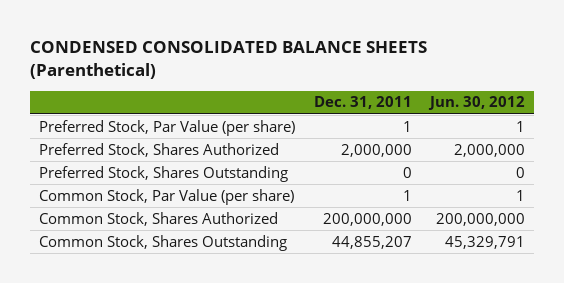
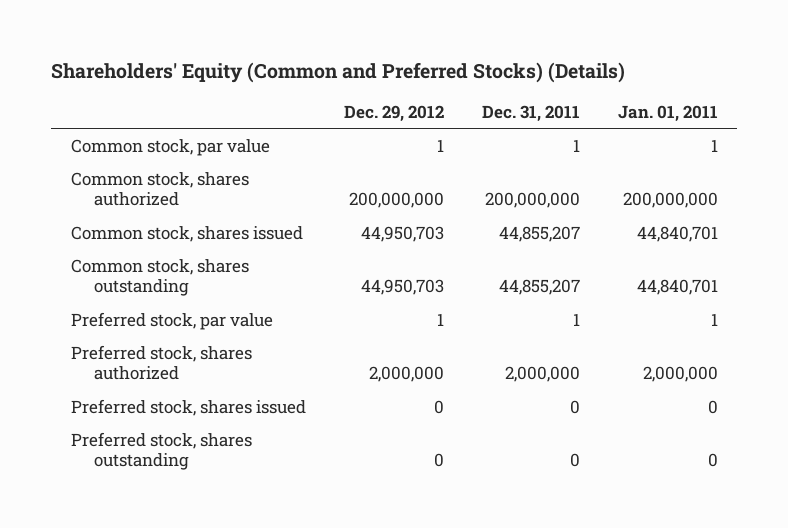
- CONDENSED CONSOLIDATED BALANCE SHEETS (Parenthetical)
+ Shareholders' Equity (Common and Preferred Stocks) (Details)
- | Dec. 31, 2011 | Jun. 30, 2012
+ | Dec. 29, 2012 | Dec. 31, 2011 | Jan. 01, 2011
- Preferred Stock, Par Value (per share) | 1 | 1
- Preferred Stock, Shares Authorized | 2,000,000 | 2,000,000
- Preferred Stock, Shares Outstanding | 0 | 0
- Common Stock, Par Value (per share) | 1 | 1
- Common Stock, Shares Authorized | 200,000,000 | 200,000,000
- Common Stock, Shares Outstanding | 44,855,207 | 45,329,791
+ Common stock, par value | 1 | 1 | 1
+ Common stock, shares authorized | 200,000,000 | 200,000,000 | 200,000,000
+ Common stock, shares issued | 44,950,703 | 44,855,207 | 44,840,701
+ Common stock, shares outstanding | 44,950,703 | 44,855,207 | 44,840,701
+ Preferred stock, par value | 1 | 1 | 1
+ Preferred stock, shares authorized | 2,000,000 | 2,000,000 | 2,000,000
+ Preferred stock, shares issued | 0 | 0 | 0
+ Preferred stock, shares outstanding | 0 | 0 | 0

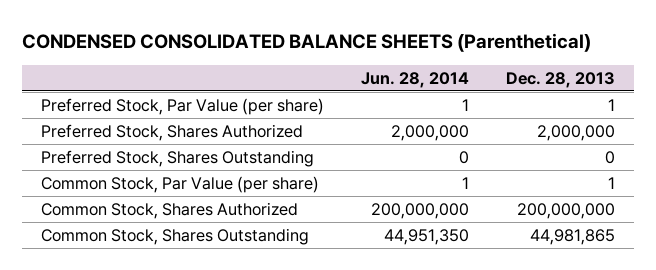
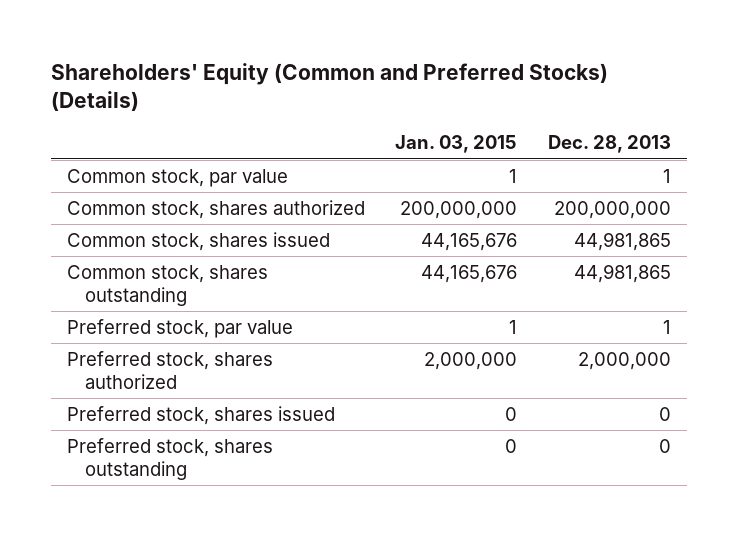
- CONDENSED CONSOLIDATED BALANCE SHEETS (Parenthetical)
+ Shareholders' Equity (Common and Preferred Stocks) (Details)
- | Jun. 28, 2014 | Dec. 28, 2013
+ | Jan. 03, 2015 | Dec. 28, 2013
- Preferred Stock, Par Value (per share) | 1 | 1
- Preferred Stock, Shares Authorized | 2,000,000 | 2,000,000
- Preferred Stock, Shares Outstanding | 0 | 0
- Common Stock, Par Value (per share) | 1 | 1
- Common Stock, Shares Authorized | 200,000,000 | 200,000,000
- Common Stock, Shares Outstanding | 44,951,350 | 44,981,865
+ Common stock, par value | 1 | 1
+ Common stock, shares authorized | 200,000,000 | 200,000,000
+ Common stock, shares issued | 44,165,676 | 44,981,865
+ Common stock, shares outstanding | 44,165,676 | 44,981,865
+ Preferred stock, par value | 1 | 1
+ Preferred stock, shares authorized | 2,000,000 | 2,000,000
+ Preferred stock, shares issued | 0 | 0
+ Preferred stock, shares outstanding | 0 | 0

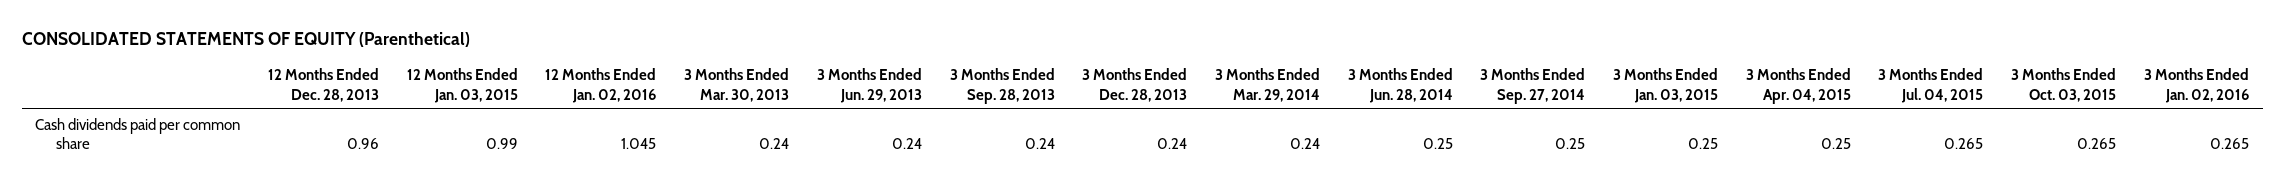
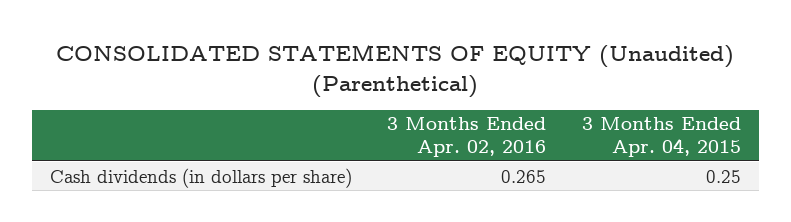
- CONSOLIDATED STATEMENTS OF EQUITY (Parenthetical)
+ CONSOLIDATED STATEMENTS OF EQUITY (Unaudited) (Parenthetical)
- | 12 Months Ended Dec. 28, 2013 | 12 Months Ended Jan. 03, 2015 | 12 Months Ended Jan. 02, 2016 | 3 Months Ended Mar. 30, 2013 | 3 Months Ended Jun. 29, 2013 | 3 Months Ended Sep. 28, 2013 | 3 Months Ended Dec. 28, 2013 | 3 Months Ended Mar. 29, 2014 | 3 Months Ended Jun. 28, 2014 | 3 Months Ended Sep. 27, 2014 | 3 Months Ended Jan. 03, 2015 | 3 Months Ended Apr. 04, 2015 | 3 Months Ended Jul. 04, 2015 | 3 Months Ended Oct. 03, 2015 | 3 Months Ended Jan. 02, 2016
+ | 3 Months Ended Apr. 02, 2016 | 3 Months Ended Apr. 04, 2015
- Cash dividends paid per common share | 0.96 | 0.99 | 1.045 | 0.24 | 0.24 | 0.24 | 0.24 | 0.24 | 0.25 | 0.25 | 0.25 | 0.25 | 0.265 | 0.265 | 0.265
+ Cash dividends (in dollars per share) | 0.265 | 0.25

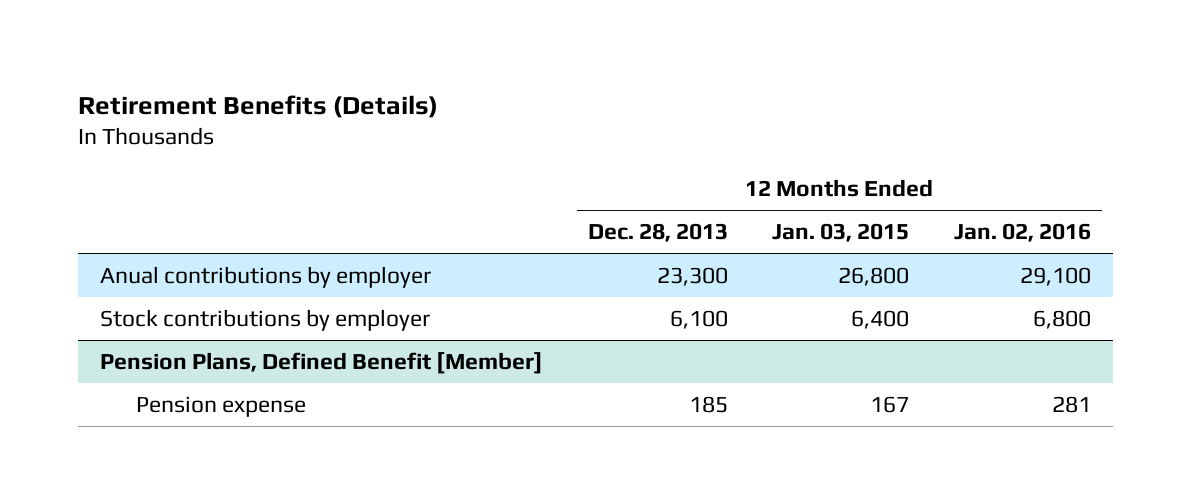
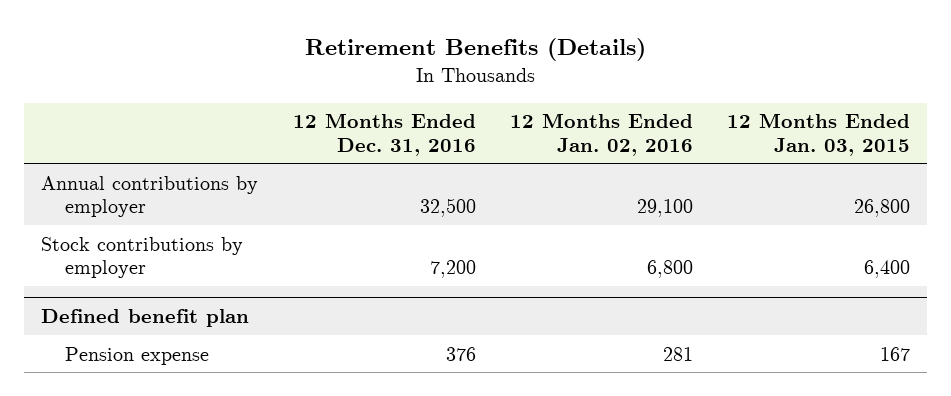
- | 12 Months Ended Dec. 28, 2013 | 12 Months Ended Jan. 03, 2015 | 12 Months Ended Jan. 02, 2016
+ | 12 Months Ended Dec. 31, 2016 | 12 Months Ended Jan. 02, 2016 | 12 Months Ended Jan. 03, 2015
- Anual contributions by employer | 23,300 | 26,800 | 29,100
+ Annual contributions by employer | 32,500 | 29,100 | 26,800
- Pension Plans, Defined Benefit [Member]
+ Defined benefit plan

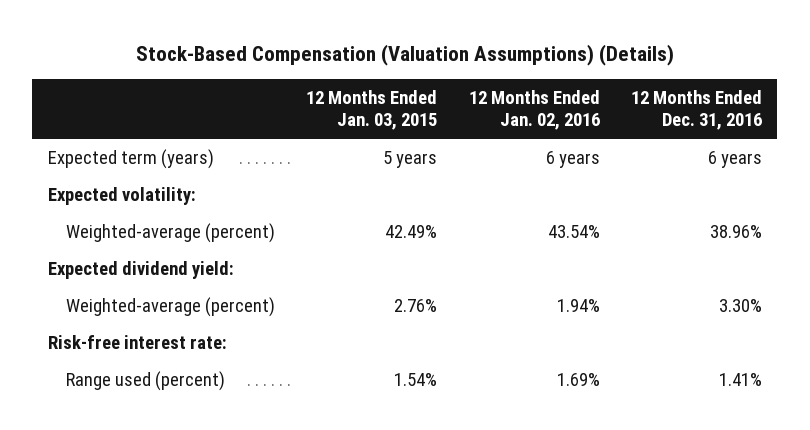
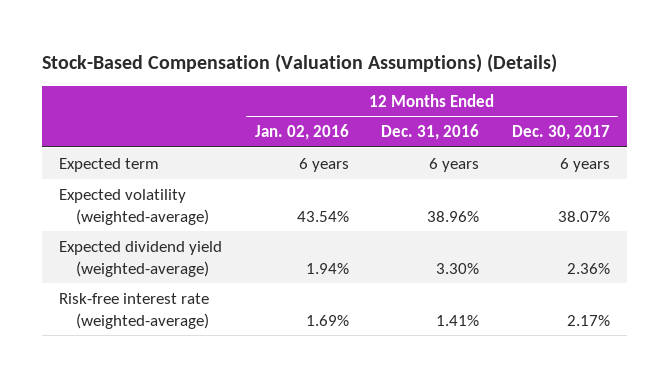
- | 12 Months Ended Jan. 03, 2015 | 12 Months Ended Jan. 02, 2016 | 12 Months Ended Dec. 31, 2016
+ | 12 Months Ended Jan. 02, 2016 | 12 Months Ended Dec. 31, 2016 | 12 Months Ended Dec. 30, 2017
- Expected term (years) | 5 years | 6 years | 6 years
- Expected volatility:
- Weighted-average (percent) | 42.49% | 43.54% | 38.96%
- Expected dividend yield:
- Weighted-average (percent) | 2.76% | 1.94% | 3.30%
- Risk-free interest rate:
- Range used (percent) | 1.54% | 1.69% | 1.41%
+ Expected term | 6 years | 6 years | 6 years
+ Expected volatility (weighted-average) | 43.54% | 38.96% | 38.07%
+ Expected dividend yield (weighted-average) | 1.94% | 3.30% | 2.36%
+ Risk-free interest rate (weighted-average) | 1.69% | 1.41% | 2.17%

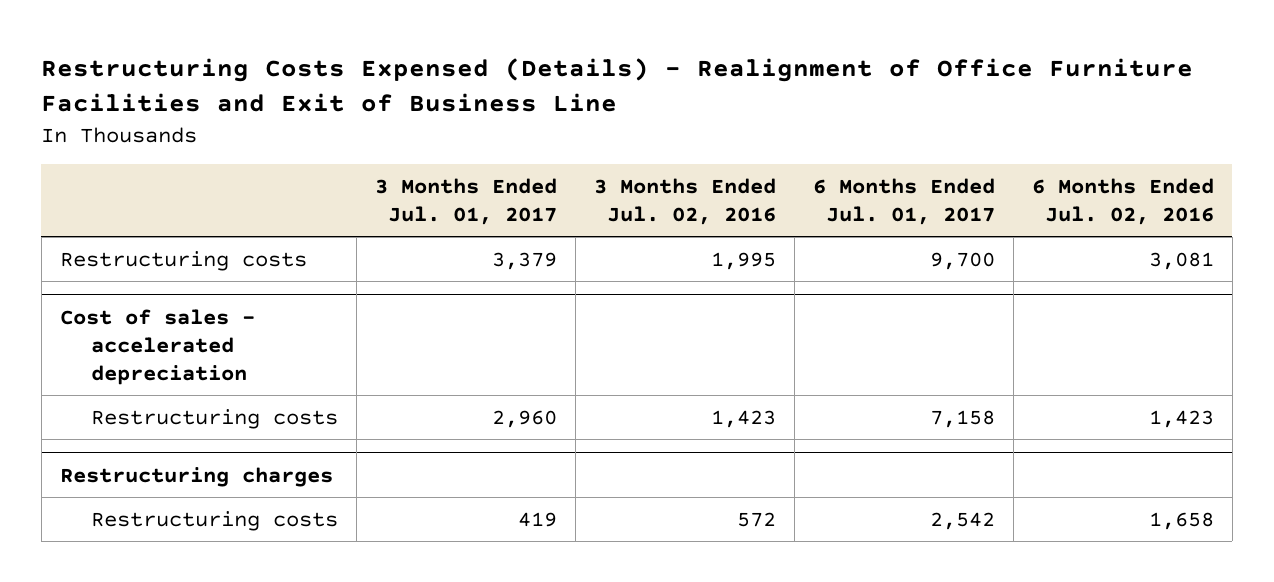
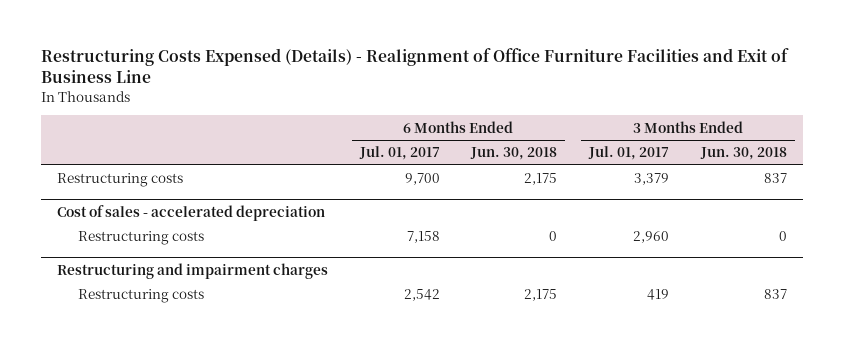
- | 3 Months Ended Jul. 01, 2017 | 3 Months Ended Jul. 02, 2016 | 6 Months Ended Jul. 01, 2017 | 6 Months Ended Jul. 02, 2016
+ | 6 Months Ended Jul. 01, 2017 | 6 Months Ended Jun. 30, 2018 | 3 Months Ended Jul. 01, 2017 | 3 Months Ended Jun. 30, 2018
- Restructuring charges
+ Restructuring and impairment charges

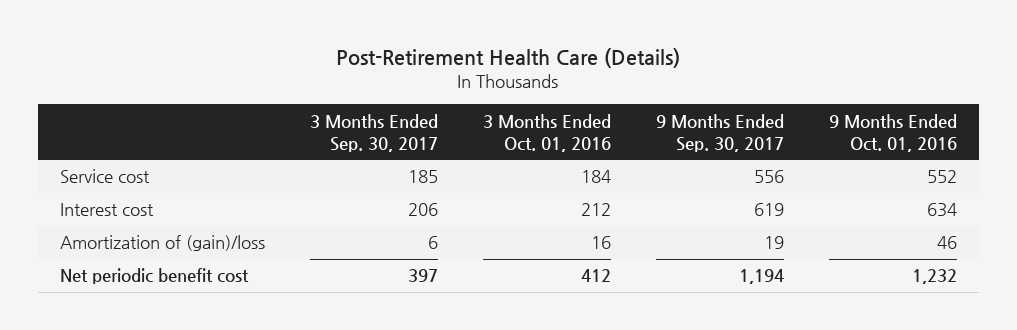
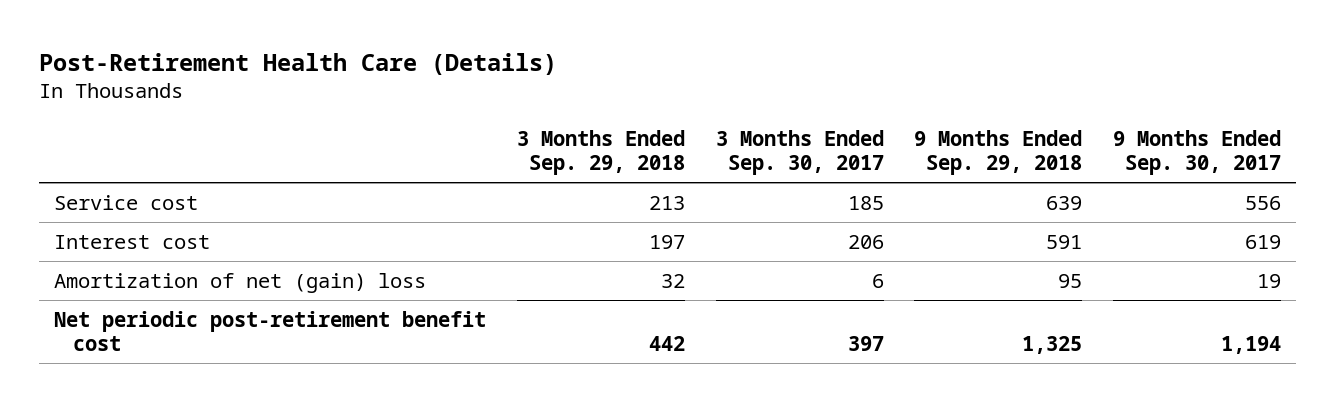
- | 3 Months Ended Sep. 30, 2017 | 3 Months Ended Oct. 01, 2016 | 9 Months Ended Sep. 30, 2017 | 9 Months Ended Oct. 01, 2016
+ | 3 Months Ended Sep. 29, 2018 | 3 Months Ended Sep. 30, 2017 | 9 Months Ended Sep. 29, 2018 | 9 Months Ended Sep. 30, 2017
- Amortization of (gain)/loss | 6 | 16 | 19 | 46
- Net periodic benefit cost | 397 | 412 | 1,194 | 1,232
+ Amortization of net (gain) loss | 32 | 6 | 95 | 19
+ Net periodic post-retirement benefit cost | 442 | 397 | 1,325 | 1,194

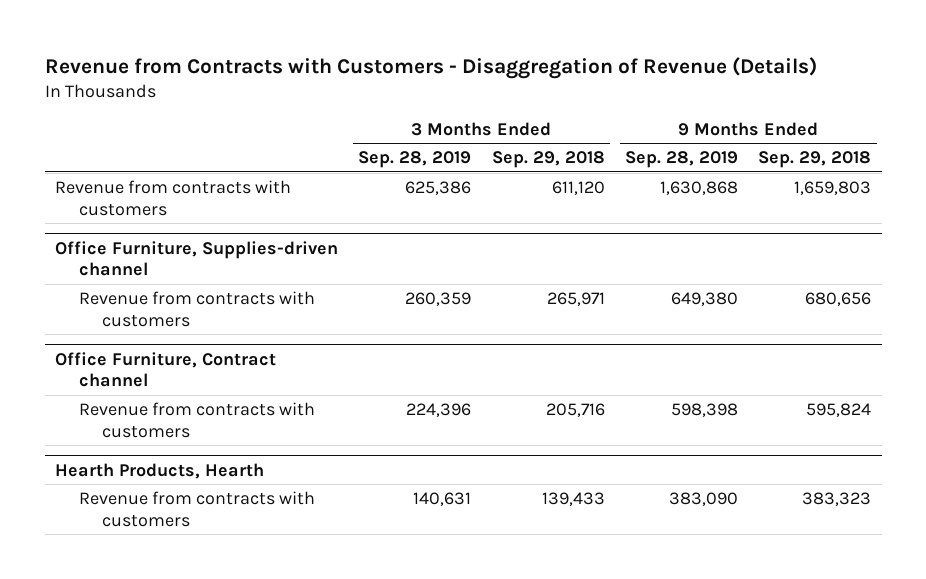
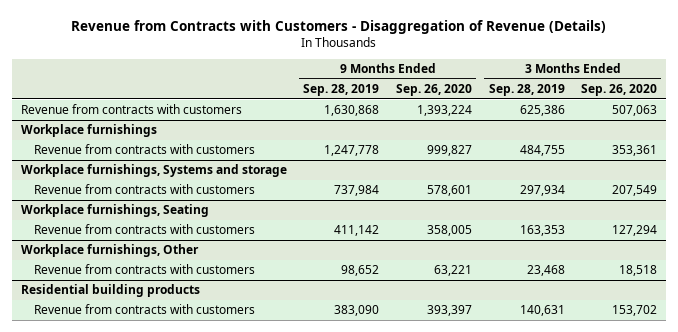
- | 3 Months Ended Sep. 28, 2019 | 3 Months Ended Sep. 29, 2018 | 9 Months Ended Sep. 28, 2019 | 9 Months Ended Sep. 29, 2018
+ | 9 Months Ended Sep. 28, 2019 | 9 Months Ended Sep. 26, 2020 | 3 Months Ended Sep. 28, 2019 | 3 Months Ended Sep. 26, 2020
- Office Furniture, Supplies-driven channel
- Revenue from contracts with customers | 260,359 | 265,971 | 649,380 | 680,656
- Office Furniture, Contract channel
- Revenue from contracts with customers | 224,396 | 205,716 | 598,398 | 595,824
- Hearth Products, Hearth
+ Workplace furnishings
+ Revenue from contracts with customers | 1,247,778 | 999,827 | 484,755 | 353,361
+ Workplace furnishings, Systems and storage
+ Revenue from contracts with customers | 737,984 | 578,601 | 297,934 | 207,549
+ Workplace furnishings, Seating
+ Revenue from contracts with customers | 411,142 | 358,005 | 163,353 | 127,294
+ Workplace furnishings, Other
+ Revenue from contracts with customers | 98,652 | 63,221 | 23,468 | 18,518
+ Residential building products

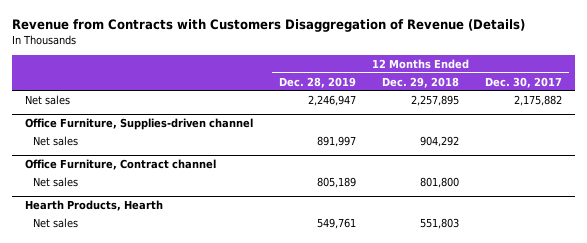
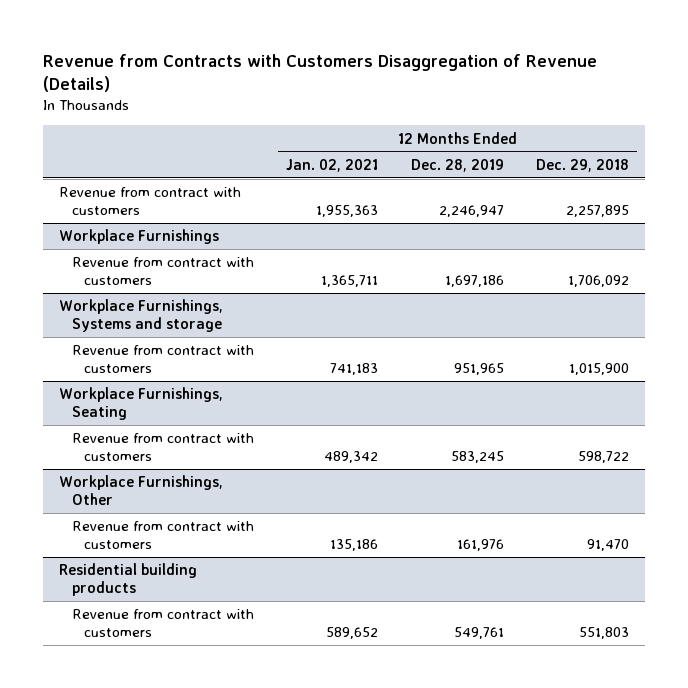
- | 12 Months Ended Dec. 28, 2019 | 12 Months Ended Dec. 29, 2018 | 12 Months Ended Dec. 30, 2017
+ | 12 Months Ended Jan. 02, 2021 | 12 Months Ended Dec. 28, 2019 | 12 Months Ended Dec. 29, 2018
- Net sales | 2,246,947 | 2,257,895 | 2,175,882
- Office Furniture, Supplies-driven channel
- Net sales | 891,997 | 904,292 |
- Office Furniture, Contract channel
- Net sales | 805,189 | 801,800 |
- Hearth Products, Hearth
- Net sales | 549,761 | 551,803 |
+ Revenue from contract with customers | 1,955,363 | 2,246,947 | 2,257,895
+ Workplace Furnishings
+ Revenue from contract with customers | 1,365,711 | 1,697,186 | 1,706,092
+ Workplace Furnishings, Systems and storage
+ Revenue from contract with customers | 741,183 | 951,965 | 1,015,900
+ Workplace Furnishings, Seating
+ Revenue from contract with customers | 489,342 | 583,245 | 598,722
+ Workplace Furnishings, Other
+ Revenue from contract with customers | 135,186 | 161,976 | 91,470
+ Residential building products
+ Revenue from contract with customers | 589,652 | 549,761 | 551,803

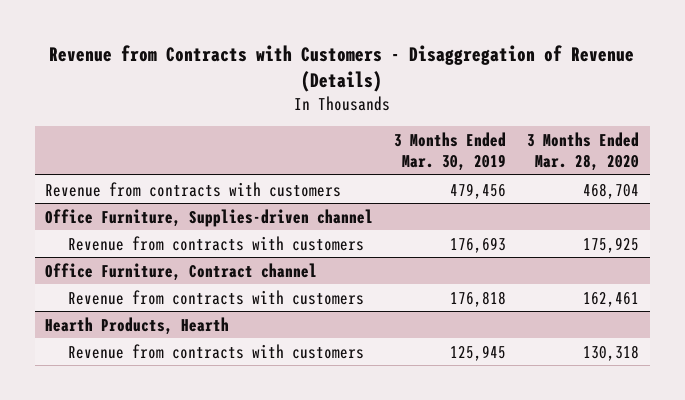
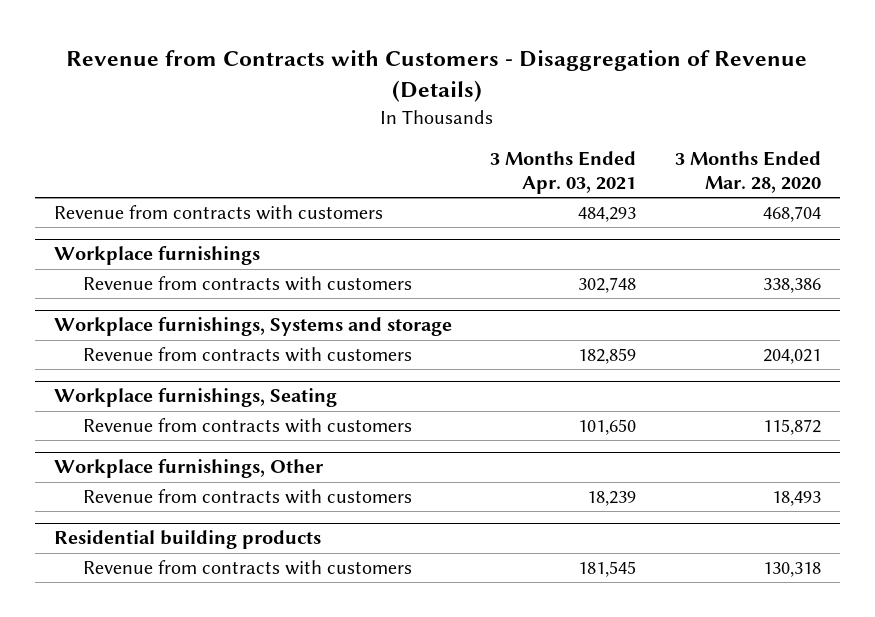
- | 3 Months Ended Mar. 30, 2019 | 3 Months Ended Mar. 28, 2020
+ | 3 Months Ended Apr. 03, 2021 | 3 Months Ended Mar. 28, 2020
- Office Furniture, Supplies-driven channel
- Revenue from contracts with customers | 176,693 | 175,925
- Office Furniture, Contract channel
- Revenue from contracts with customers | 176,818 | 162,461
- Hearth Products, Hearth
+ Workplace furnishings
+ Revenue from contracts with customers | 302,748 | 338,386
+ Workplace furnishings, Systems and storage
+ Revenue from contracts with customers | 182,859 | 204,021
+ Workplace furnishings, Seating
+ Revenue from contracts with customers | 101,650 | 115,872
+ Workplace furnishings, Other
+ Revenue from contracts with customers | 18,239 | 18,493
+ Residential building products

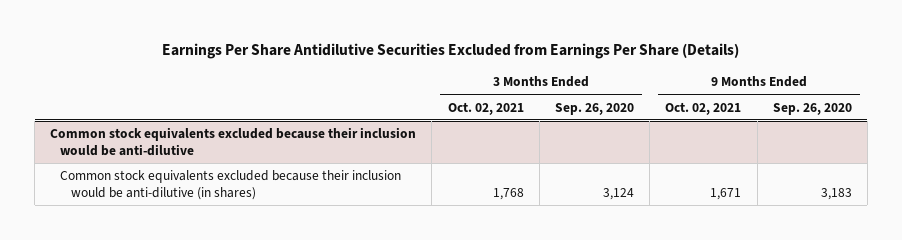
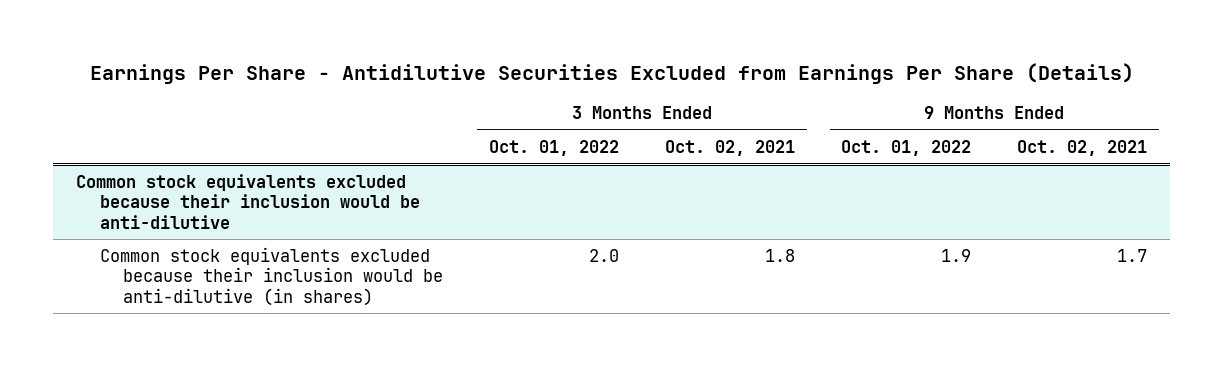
- Earnings Per Share Antidilutive Securities Excluded from Earnings Per Share (Details)
+ Earnings Per Share - Antidilutive Securities Excluded from Earnings Per Share (Details)
- | 3 Months Ended Oct. 02, 2021 | 3 Months Ended Sep. 26, 2020 | 9 Months Ended Oct. 02, 2021 | 9 Months Ended Sep. 26, 2020
+ | 3 Months Ended Oct. 01, 2022 | 3 Months Ended Oct. 02, 2021 | 9 Months Ended Oct. 01, 2022 | 9 Months Ended Oct. 02, 2021
@ Common stock equivalents excluded because their inclusion would be anti-dilutive
- Common stock equivalents excluded because their inclusion would be anti-dilutive (in shares) | 1,768 | 3,124 | 1,671 | 3,183
+ Common stock equivalents excluded because their inclusion would be anti-dilutive (in shares) | 2.0 | 1.8 | 1.9 | 1.7

